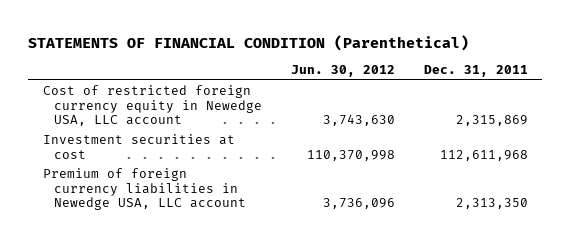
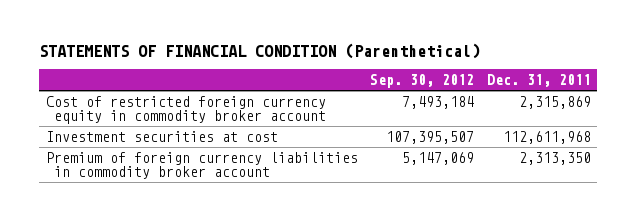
- | Jun. 30, 2012 | Dec. 31, 2011
+ | Sep. 30, 2012 | Dec. 31, 2011
- Cost of restricted foreign currency equity in Newedge USA, LLC account | 3,743,630 | 2,315,869
+ Cost of restricted foreign currency equity in commodity broker account | 7,493,184 | 2,315,869
- Premium of foreign currency liabilities in Newedge USA, LLC account | 3,736,096 | 2,313,350
+ Premium of foreign currency liabilities in commodity broker account | 5,147,069 | 2,313,350

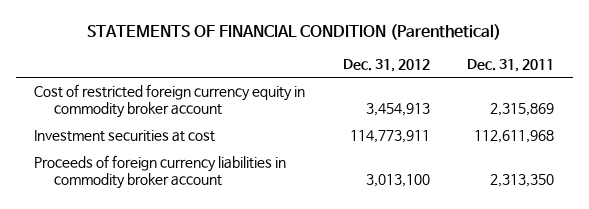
- | Sep. 30, 2012 | Dec. 31, 2011
+ | Dec. 31, 2012 | Dec. 31, 2011
- Premium of foreign currency liabilities in commodity broker account | 5,147,069 | 2,313,350
+ Proceeds of foreign currency liabilities in commodity broker account | 3,013,100 | 2,313,350

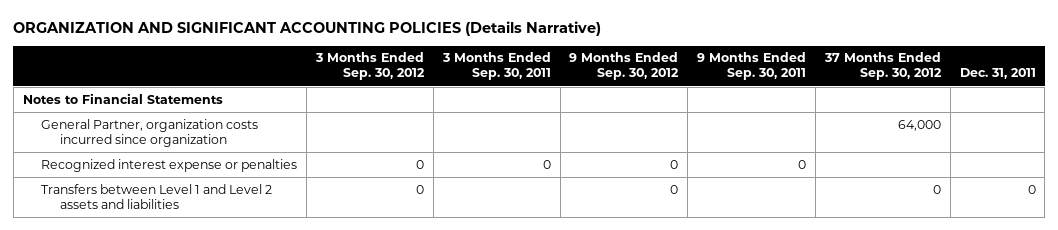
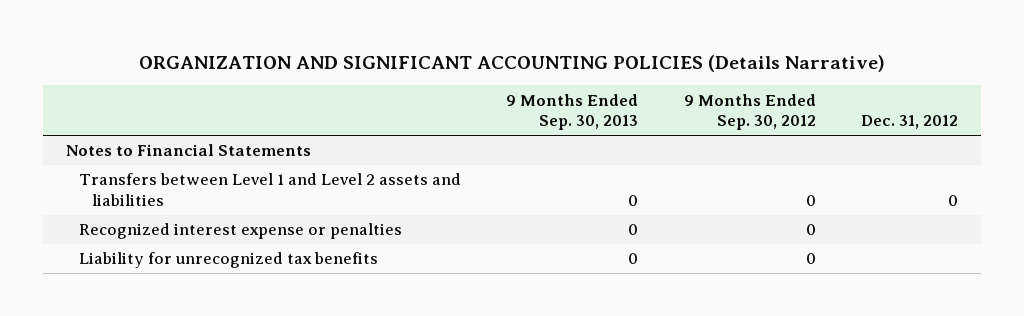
- | 3 Months Ended Sep. 30, 2012 | 3 Months Ended Sep. 30, 2011 | 9 Months Ended Sep. 30, 2012 | 9 Months Ended Sep. 30, 2011 | 37 Months Ended Sep. 30, 2012 | Dec. 31, 2011
+ | 9 Months Ended Sep. 30, 2013 | 9 Months Ended Sep. 30, 2012 | Dec. 31, 2012
- General Partner, organization costs incurred since organization | | | | | 64,000 |
moved down: Recognized interest expense or penalties | 0 | 0 |
+ Liability for unrecognized tax benefits | 0 | 0 |

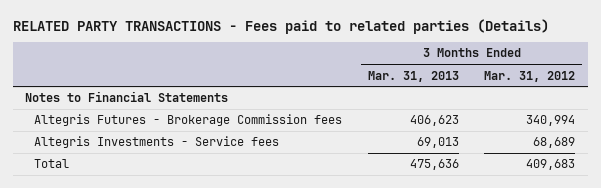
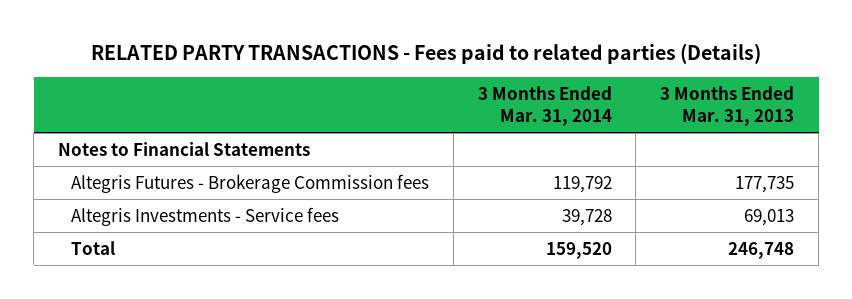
- | 3 Months Ended Mar. 31, 2013 | 3 Months Ended Mar. 31, 2012
+ | 3 Months Ended Mar. 31, 2014 | 3 Months Ended Mar. 31, 2013
- Altegris Futures - Brokerage Commission fees | 406,623 | 340,994
+ Altegris Futures - Brokerage Commission fees | 119,792 | 177,735
- Total | 475,636 | 409,683
+ Total | 159,520 | 246,748

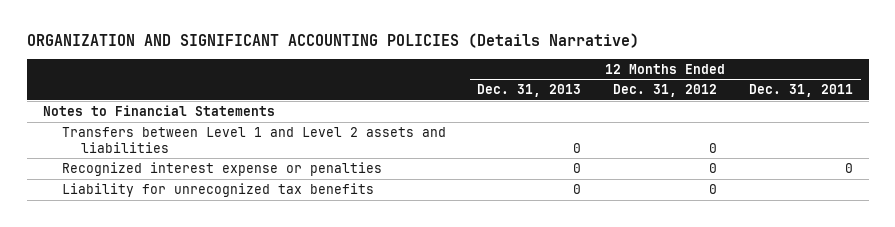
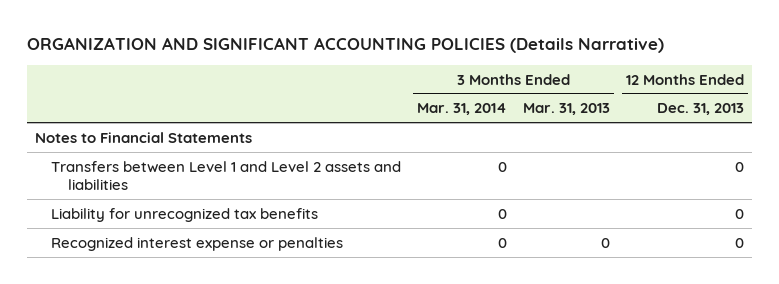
- | 12 Months Ended Dec. 31, 2013 | 12 Months Ended Dec. 31, 2012 | 12 Months Ended Dec. 31, 2011
+ | 3 Months Ended Mar. 31, 2014 | 3 Months Ended Mar. 31, 2013 | 12 Months Ended Dec. 31, 2013
moved down: Recognized interest expense or penalties | 0 | 0 | 0

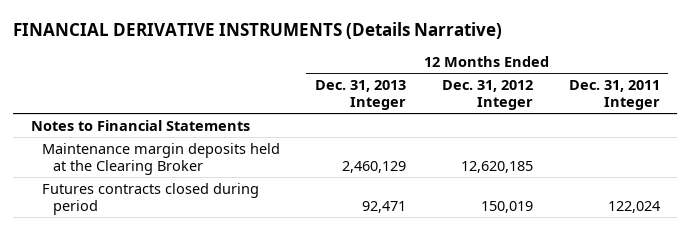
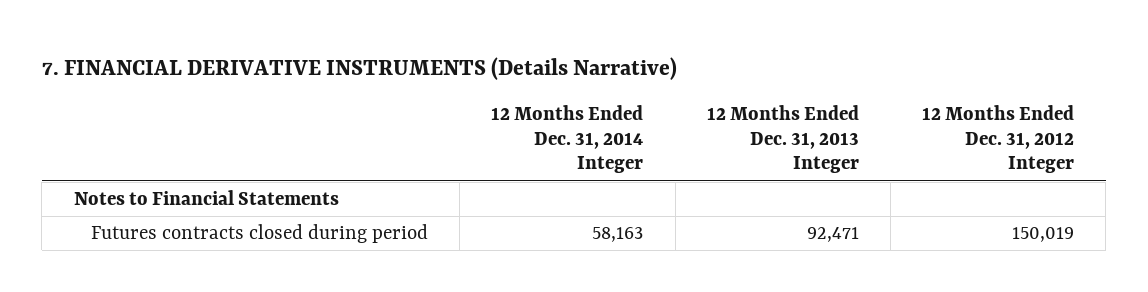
- FINANCIAL DERIVATIVE INSTRUMENTS (Details Narrative)
+ 7. FINANCIAL DERIVATIVE INSTRUMENTS (Details Narrative)
- | 12 Months Ended Dec. 31, 2013 Integer | 12 Months Ended Dec. 31, 2012 Integer | 12 Months Ended Dec. 31, 2011 Integer
+ | 12 Months Ended Dec. 31, 2014 Integer | 12 Months Ended Dec. 31, 2013 Integer | 12 Months Ended Dec. 31, 2012 Integer
- Maintenance margin deposits held at the Clearing Broker | 2,460,129 | 12,620,185 |

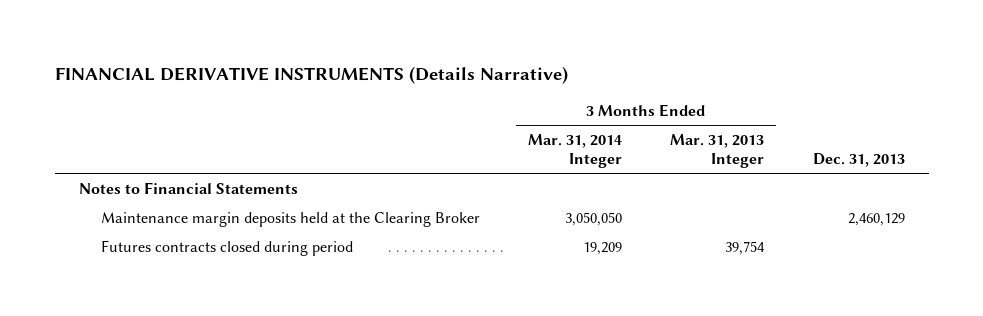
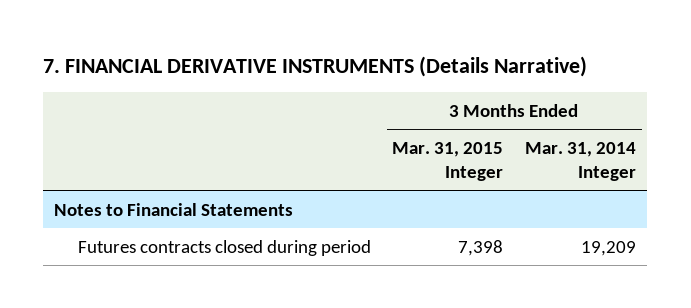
- FINANCIAL DERIVATIVE INSTRUMENTS (Details Narrative)
+ 7. FINANCIAL DERIVATIVE INSTRUMENTS (Details Narrative)
- | 3 Months Ended Mar. 31, 2014 Integer | 3 Months Ended Mar. 31, 2013 Integer | Dec. 31, 2013
+ | 3 Months Ended Mar. 31, 2015 Integer | 3 Months Ended Mar. 31, 2014 Integer
- Maintenance margin deposits held at the Clearing Broker | 3,050,050 | | 2,460,129

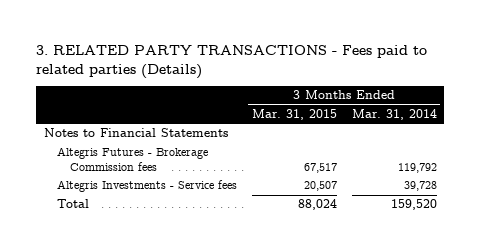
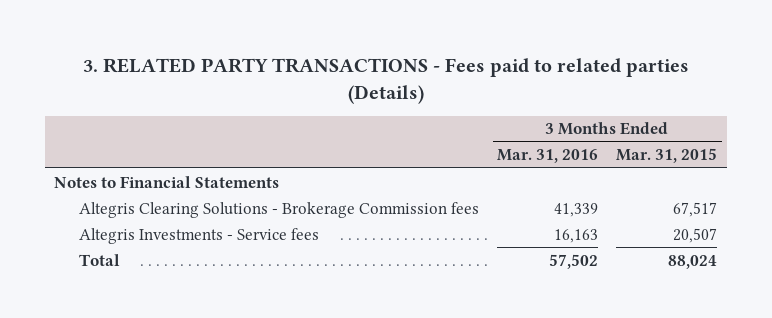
- | 3 Months Ended Mar. 31, 2015 | 3 Months Ended Mar. 31, 2014
+ | 3 Months Ended Mar. 31, 2016 | 3 Months Ended Mar. 31, 2015
- Altegris Futures - Brokerage Commission fees | 67,517 | 119,792
+ Altegris Clearing Solutions - Brokerage Commission fees | 41,339 | 67,517

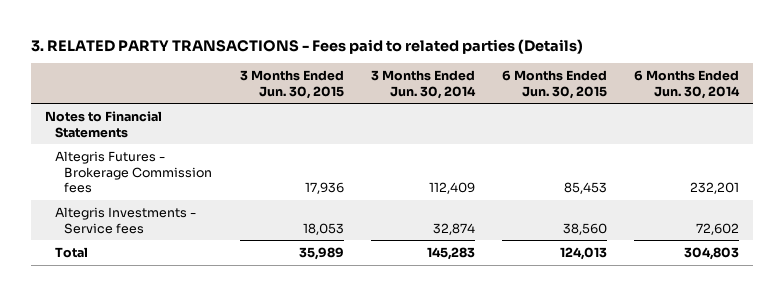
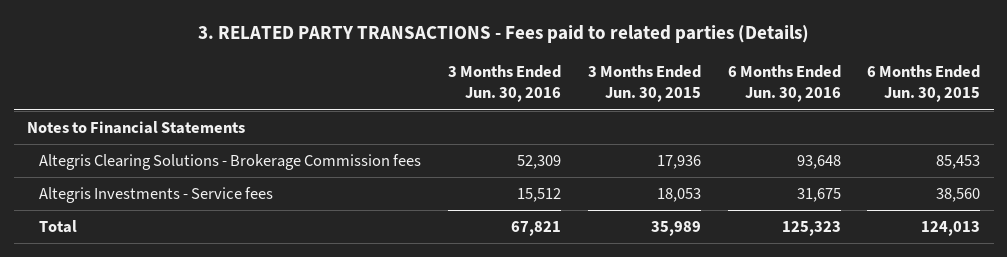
- | 3 Months Ended Jun. 30, 2015 | 3 Months Ended Jun. 30, 2014 | 6 Months Ended Jun. 30, 2015 | 6 Months Ended Jun. 30, 2014
+ | 3 Months Ended Jun. 30, 2016 | 3 Months Ended Jun. 30, 2015 | 6 Months Ended Jun. 30, 2016 | 6 Months Ended Jun. 30, 2015
- Altegris Futures - Brokerage Commission fees | 17,936 | 112,409 | 85,453 | 232,201
+ Altegris Clearing Solutions - Brokerage Commission fees | 52,309 | 17,936 | 93,648 | 85,453

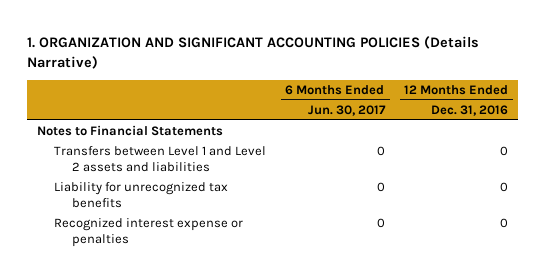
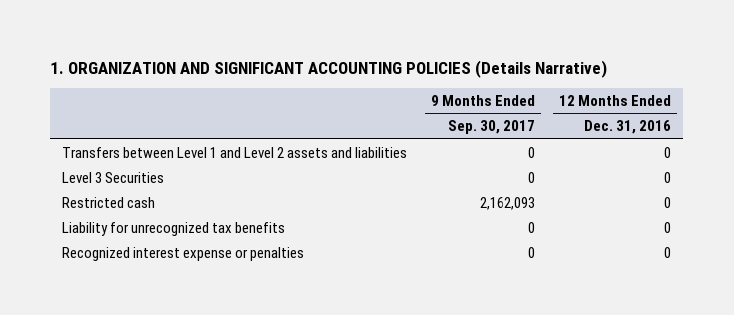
- | 6 Months Ended Jun. 30, 2017 | 12 Months Ended Dec. 31, 2016
+ | 9 Months Ended Sep. 30, 2017 | 12 Months Ended Dec. 31, 2016
- Notes to Financial Statements
+ Level 3 Securities | 0 | 0
+ Restricted cash | 2,162,093 | 0

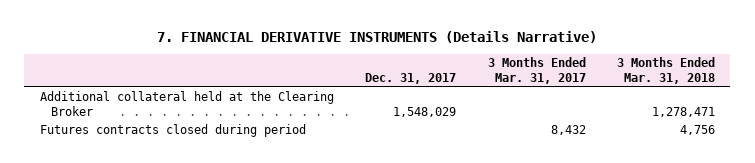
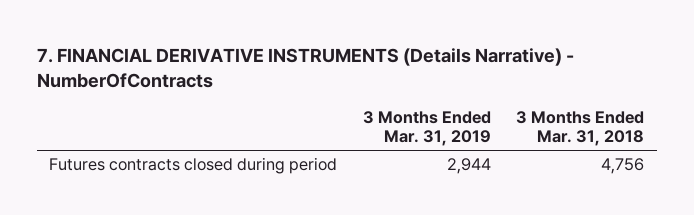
- 7. FINANCIAL DERIVATIVE INSTRUMENTS (Details Narrative)
+ 7. FINANCIAL DERIVATIVE INSTRUMENTS (Details Narrative) - NumberOfContracts
- | Dec. 31, 2017 | 3 Months Ended Mar. 31, 2017 | 3 Months Ended Mar. 31, 2018
+ | 3 Months Ended Mar. 31, 2019 | 3 Months Ended Mar. 31, 2018
- Additional collateral held at the Clearing Broker | 1,548,029 | | 1,278,471

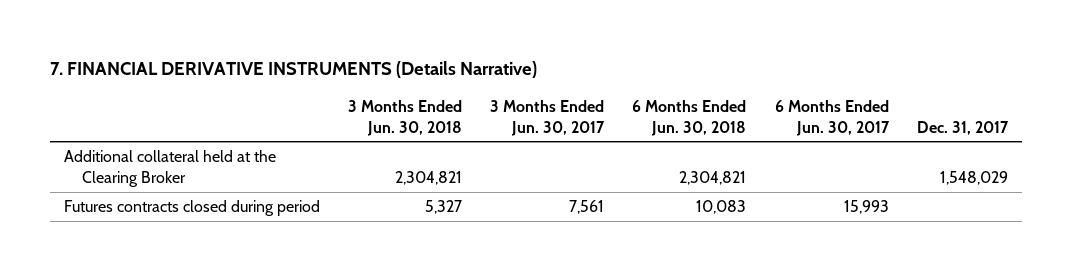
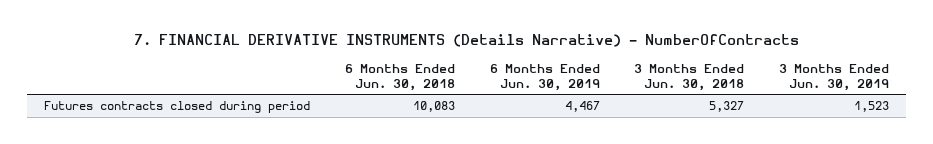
- 7. FINANCIAL DERIVATIVE INSTRUMENTS (Details Narrative)
+ 7. FINANCIAL DERIVATIVE INSTRUMENTS (Details Narrative) - NumberOfContracts
- | 3 Months Ended Jun. 30, 2018 | 3 Months Ended Jun. 30, 2017 | 6 Months Ended Jun. 30, 2018 | 6 Months Ended Jun. 30, 2017 | Dec. 31, 2017
+ | 6 Months Ended Jun. 30, 2018 | 6 Months Ended Jun. 30, 2019 | 3 Months Ended Jun. 30, 2018 | 3 Months Ended Jun. 30, 2019
- Additional collateral held at the Clearing Broker | 2,304,821 | | 2,304,821 | | 1,548,029

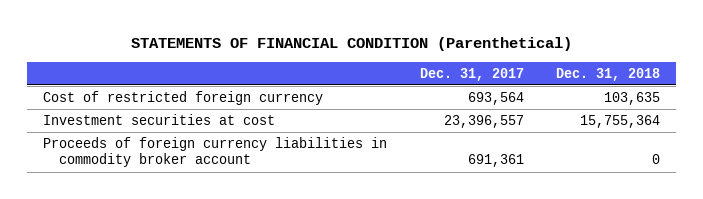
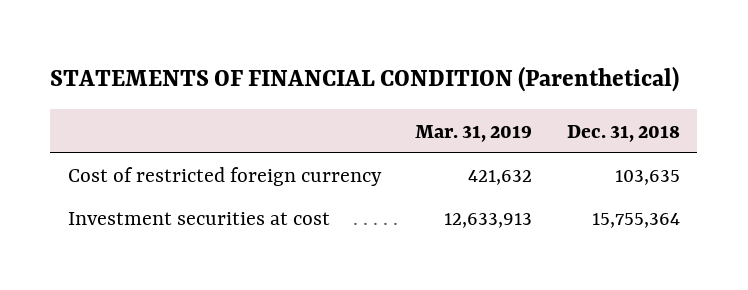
- | Dec. 31, 2017 | Dec. 31, 2018
+ | Mar. 31, 2019 | Dec. 31, 2018
- Proceeds of foreign currency liabilities in commodity broker account | 691,361 | 0

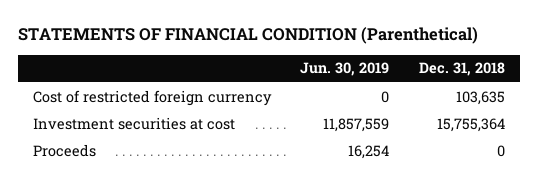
- | Mar. 31, 2019 | Dec. 31, 2018
+ | Jun. 30, 2019 | Dec. 31, 2018
+ Proceeds | 16,254 | 0

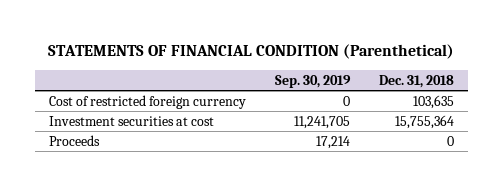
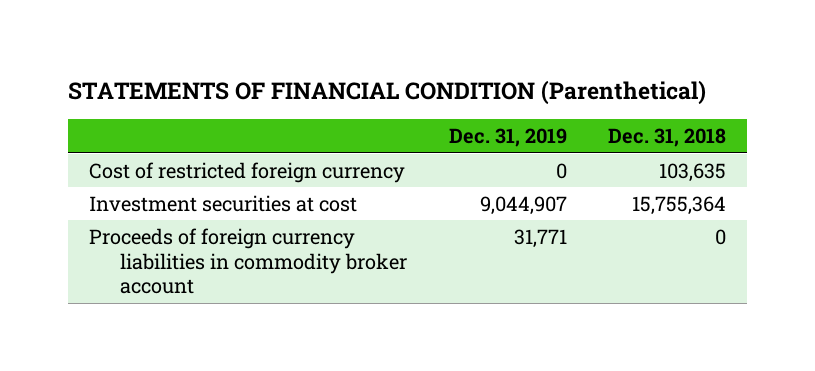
- | Sep. 30, 2019 | Dec. 31, 2018
+ | Dec. 31, 2019 | Dec. 31, 2018
- Proceeds | 17,214 | 0
+ Proceeds of foreign currency liabilities in commodity broker account | 31,771 | 0

